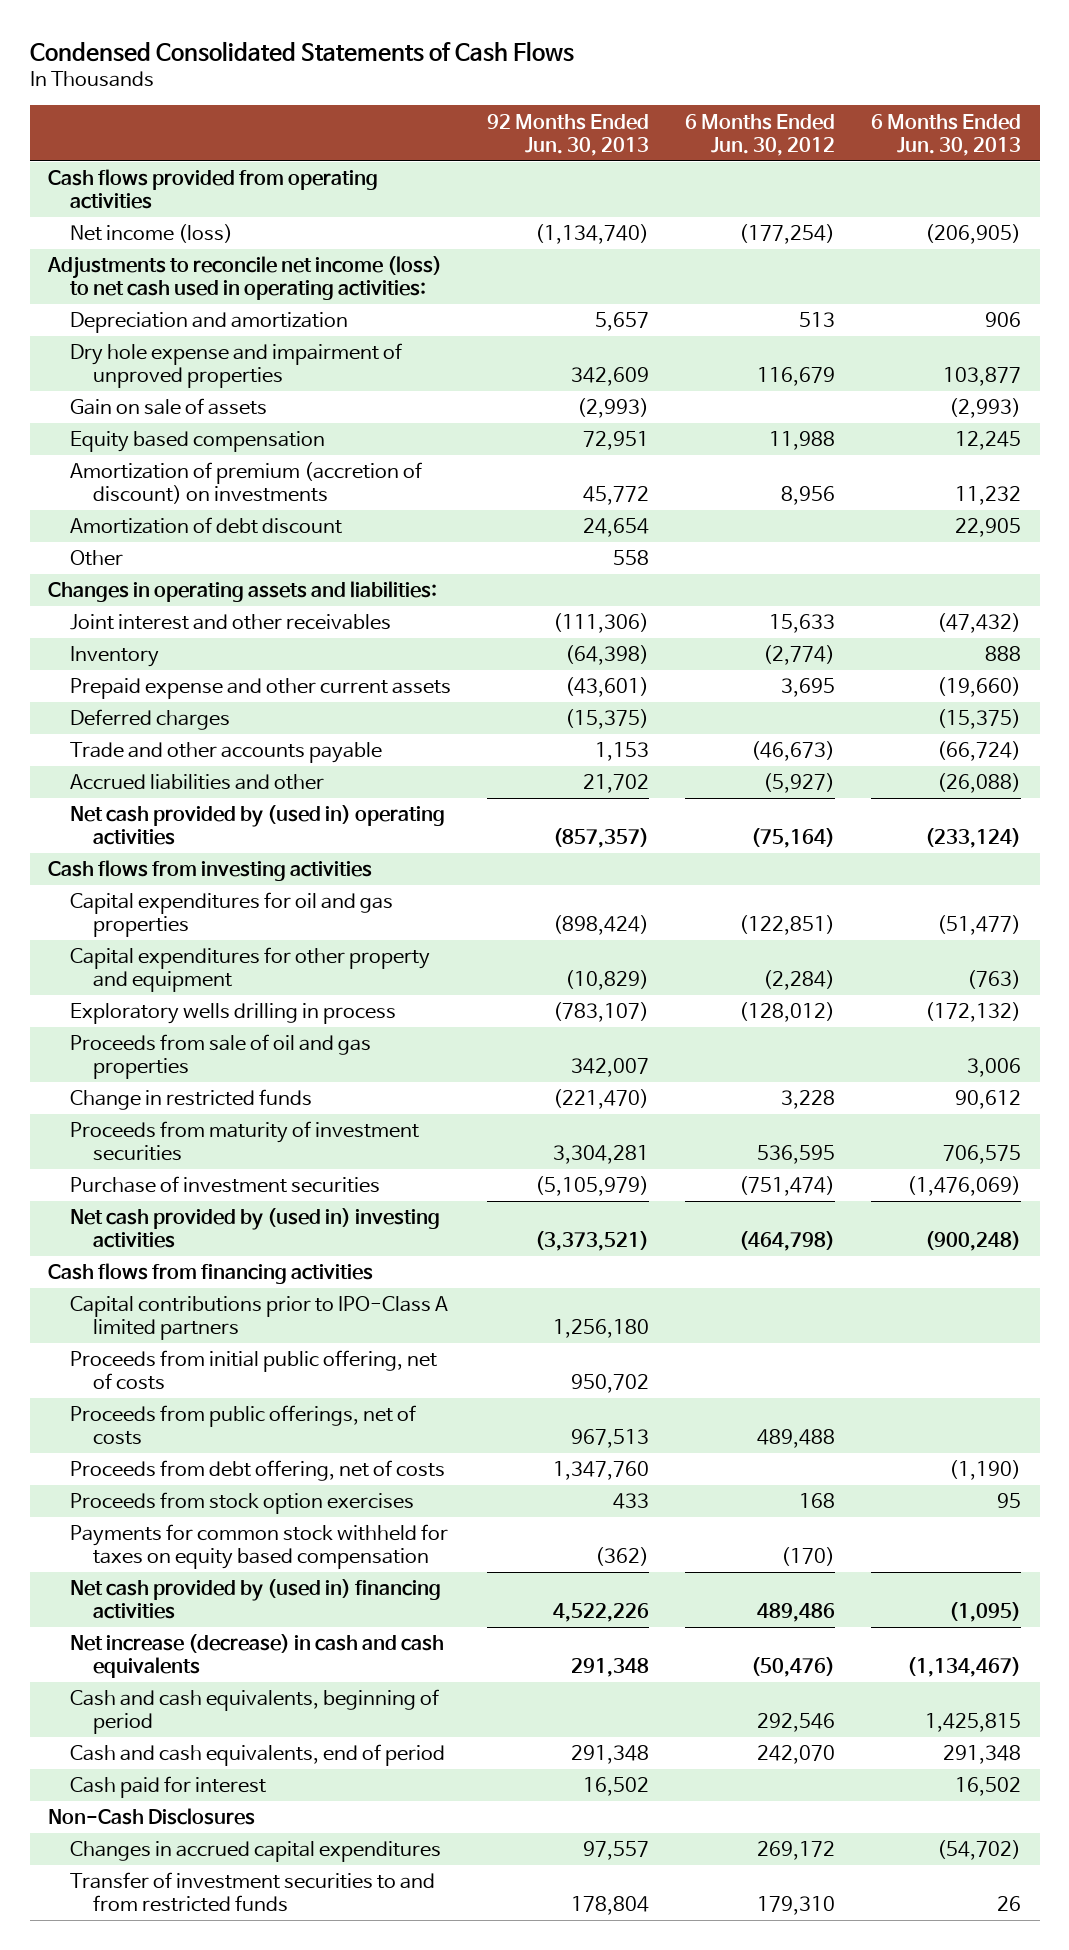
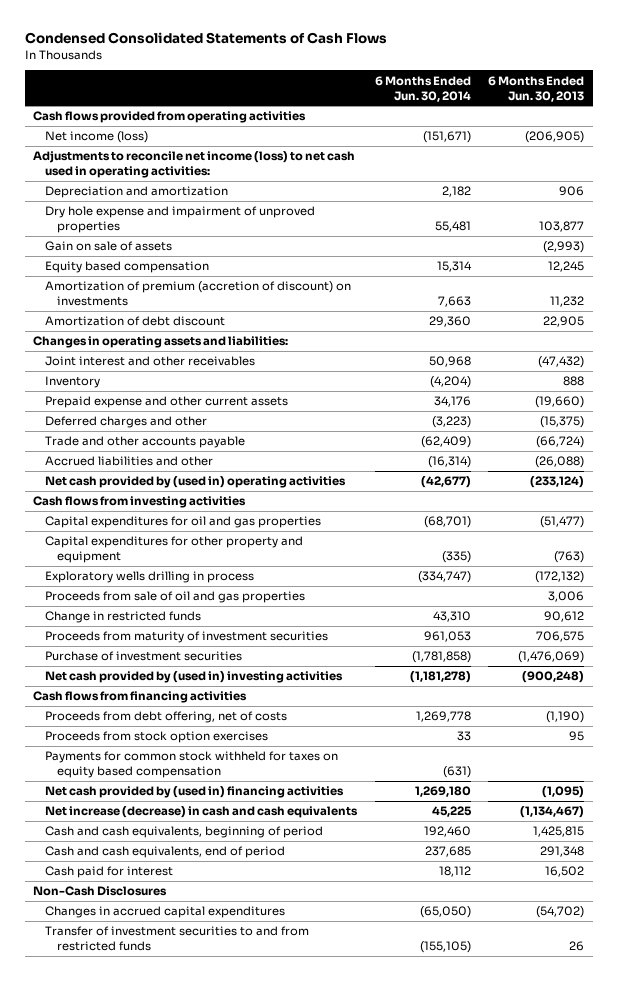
- | 92 Months Ended Jun. 30, 2013 | 6 Months Ended Jun. 30, 2012 | 6 Months Ended Jun. 30, 2013
+ | 6 Months Ended Jun. 30, 2014 | 6 Months Ended Jun. 30, 2013
- Other | 558 | |
- Deferred charges | (15,375) | | (15,375)
+ Deferred charges and other | (3,223) | (15,375)
- Capital contributions prior to IPO-Class A limited partners | 1,256,180 | |
- Proceeds from initial public offering, net of costs | 950,702 | |
- Proceeds from public offerings, net of costs | 967,513 | 489,488 |

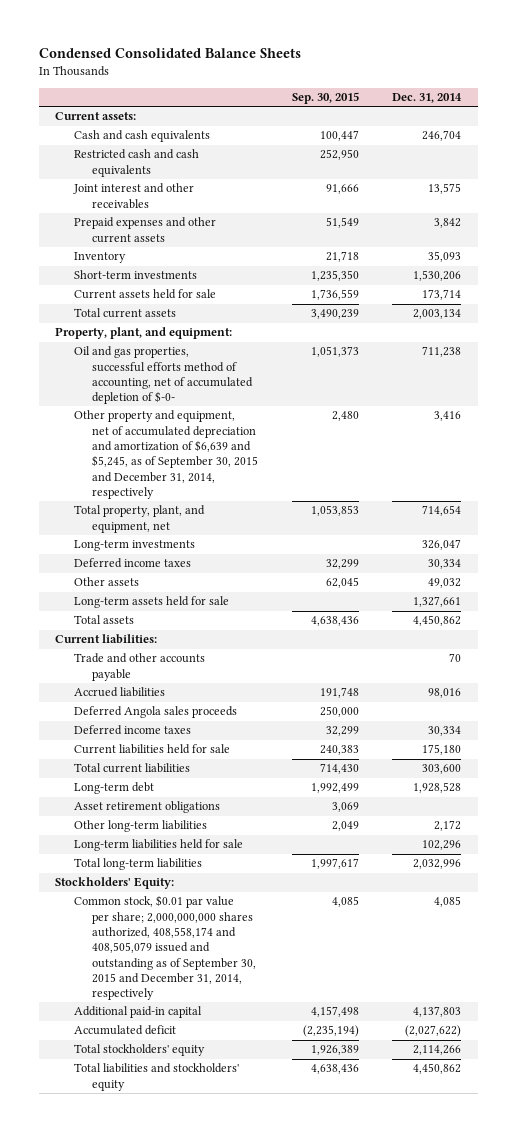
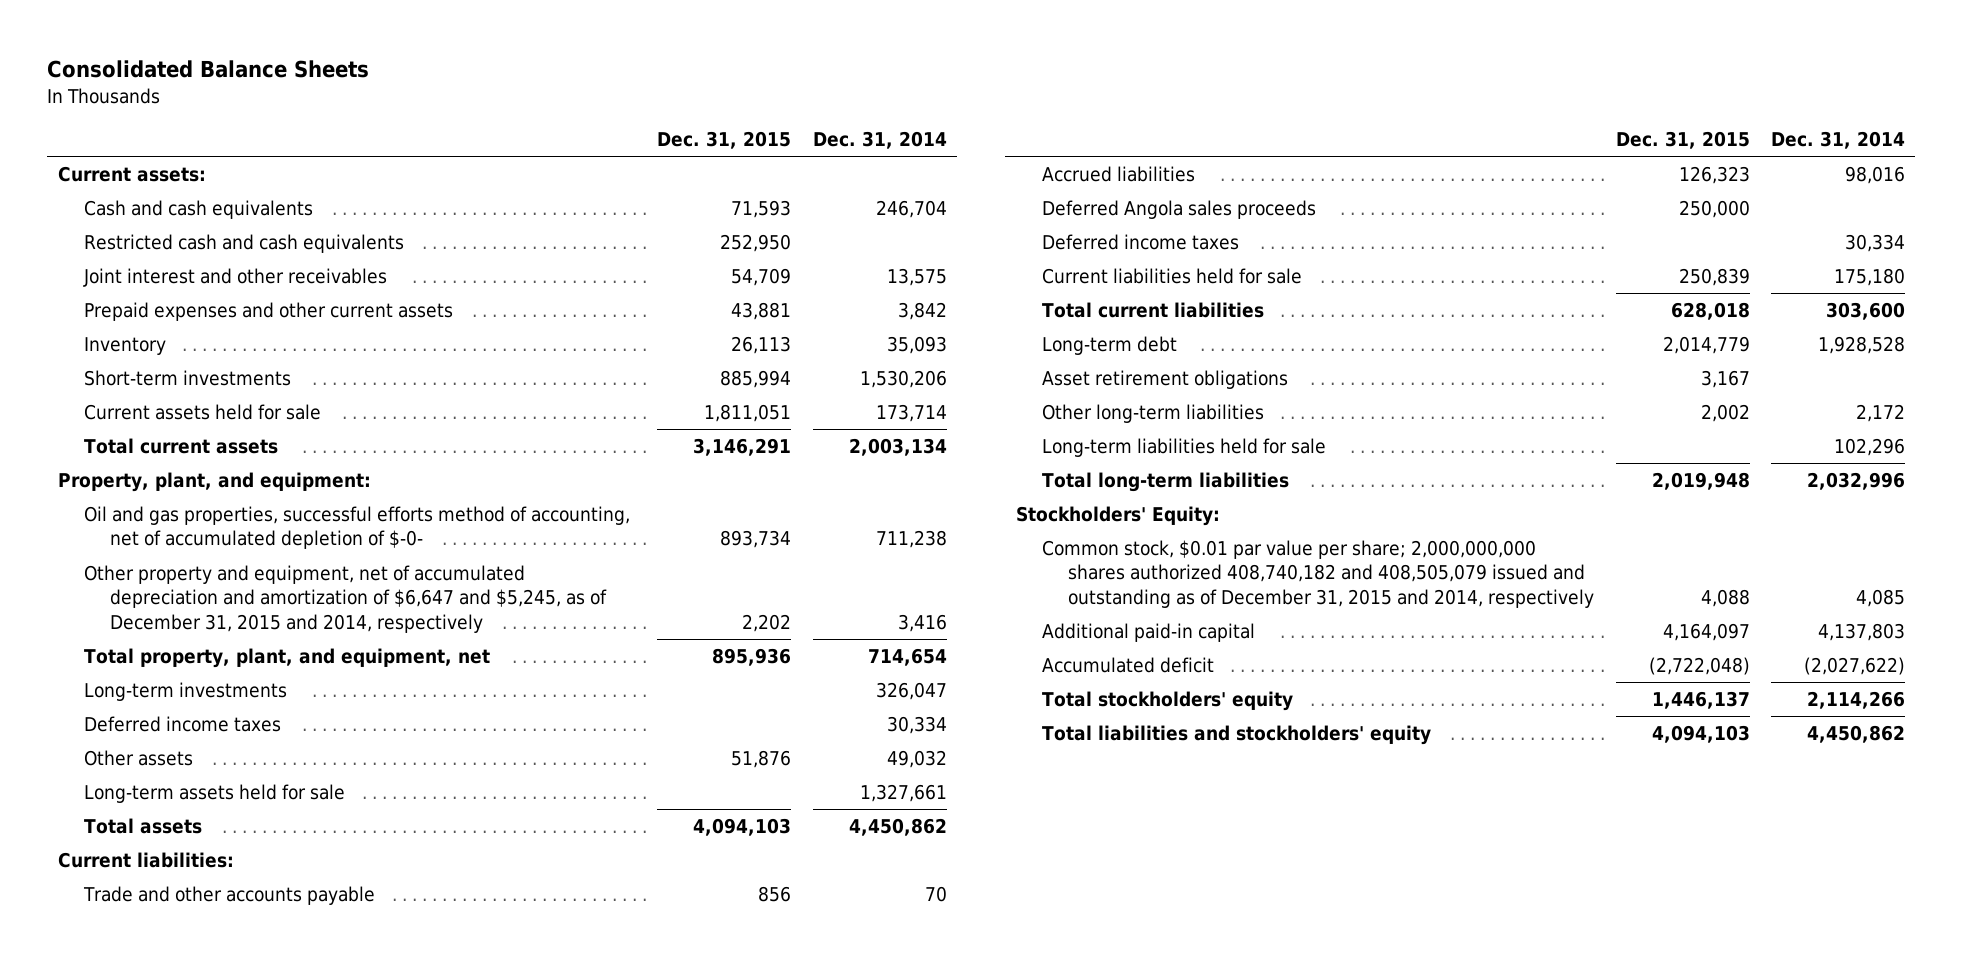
- Condensed Consolidated Balance Sheets
+ Consolidated Balance Sheets
- | Sep. 30, 2015 | Dec. 31, 2014
+ | Dec. 31, 2015 | Dec. 31, 2014
- Other property and equipment, net of accumulated depreciation and amortization of $6,639 and $5,245, as of September 30, 2015 and December 31, 2014, respectively | 2,480 | 3,416
+ Other property and equipment, net of accumulated depreciation and amortization of $6,647 and $5,245, as of December 31, 2015 and 2014, respectively | 2,202 | 3,416
- Common stock, $0.01 par value per share; 2,000,000,000 shares authorized, 408,558,174 and 408,505,079 issued and outstanding as of September 30, 2015 and December 31, 2014, respectively | 4,085 | 4,085
+ Common stock, $0.01 par value per share; 2,000,000,000 shares authorized 408,740,182 and 408,505,079 issued and outstanding as of December 31, 2015 and 2014, respectively | 4,088 | 4,085

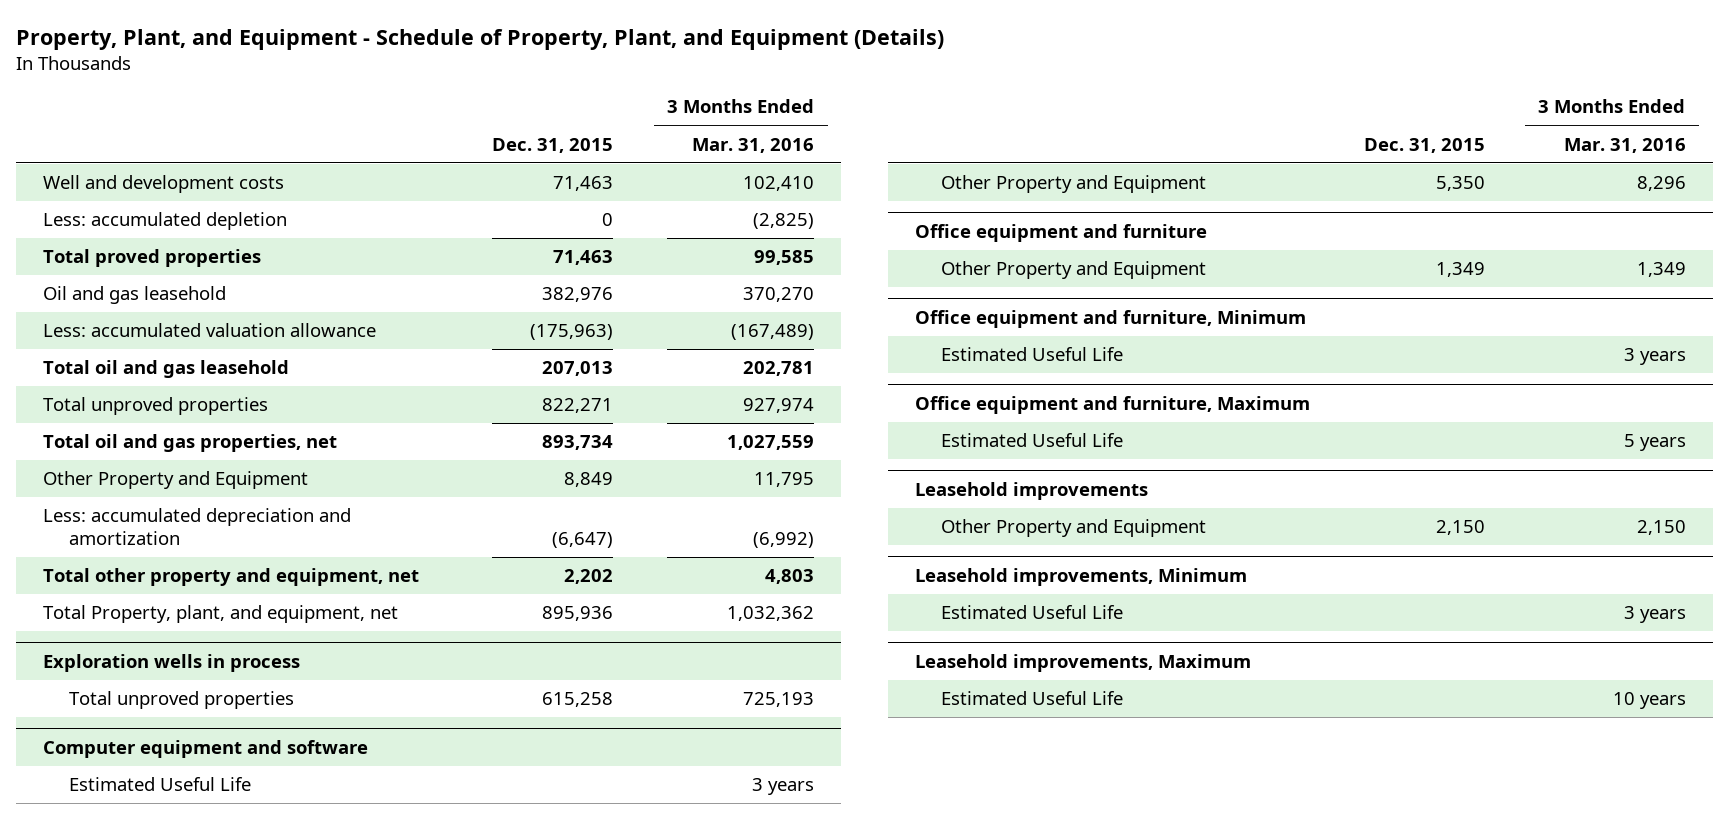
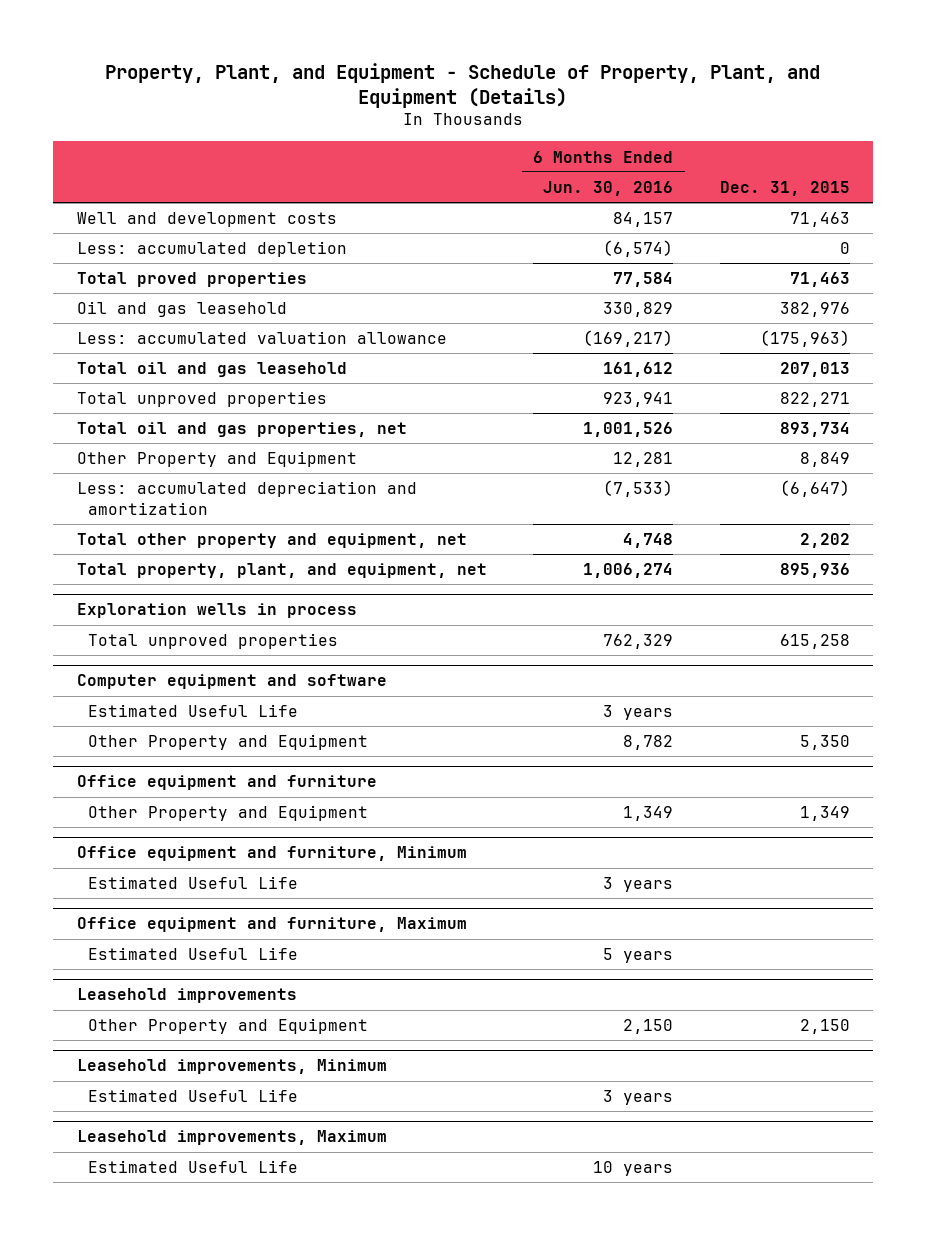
- | Dec. 31, 2015 | 3 Months Ended Mar. 31, 2016
+ | 6 Months Ended Jun. 30, 2016 | Dec. 31, 2015
- Total Property, plant, and equipment, net | 895,936 | 1,032,362
+ Total property, plant, and equipment, net | 1,006,274 | 895,936

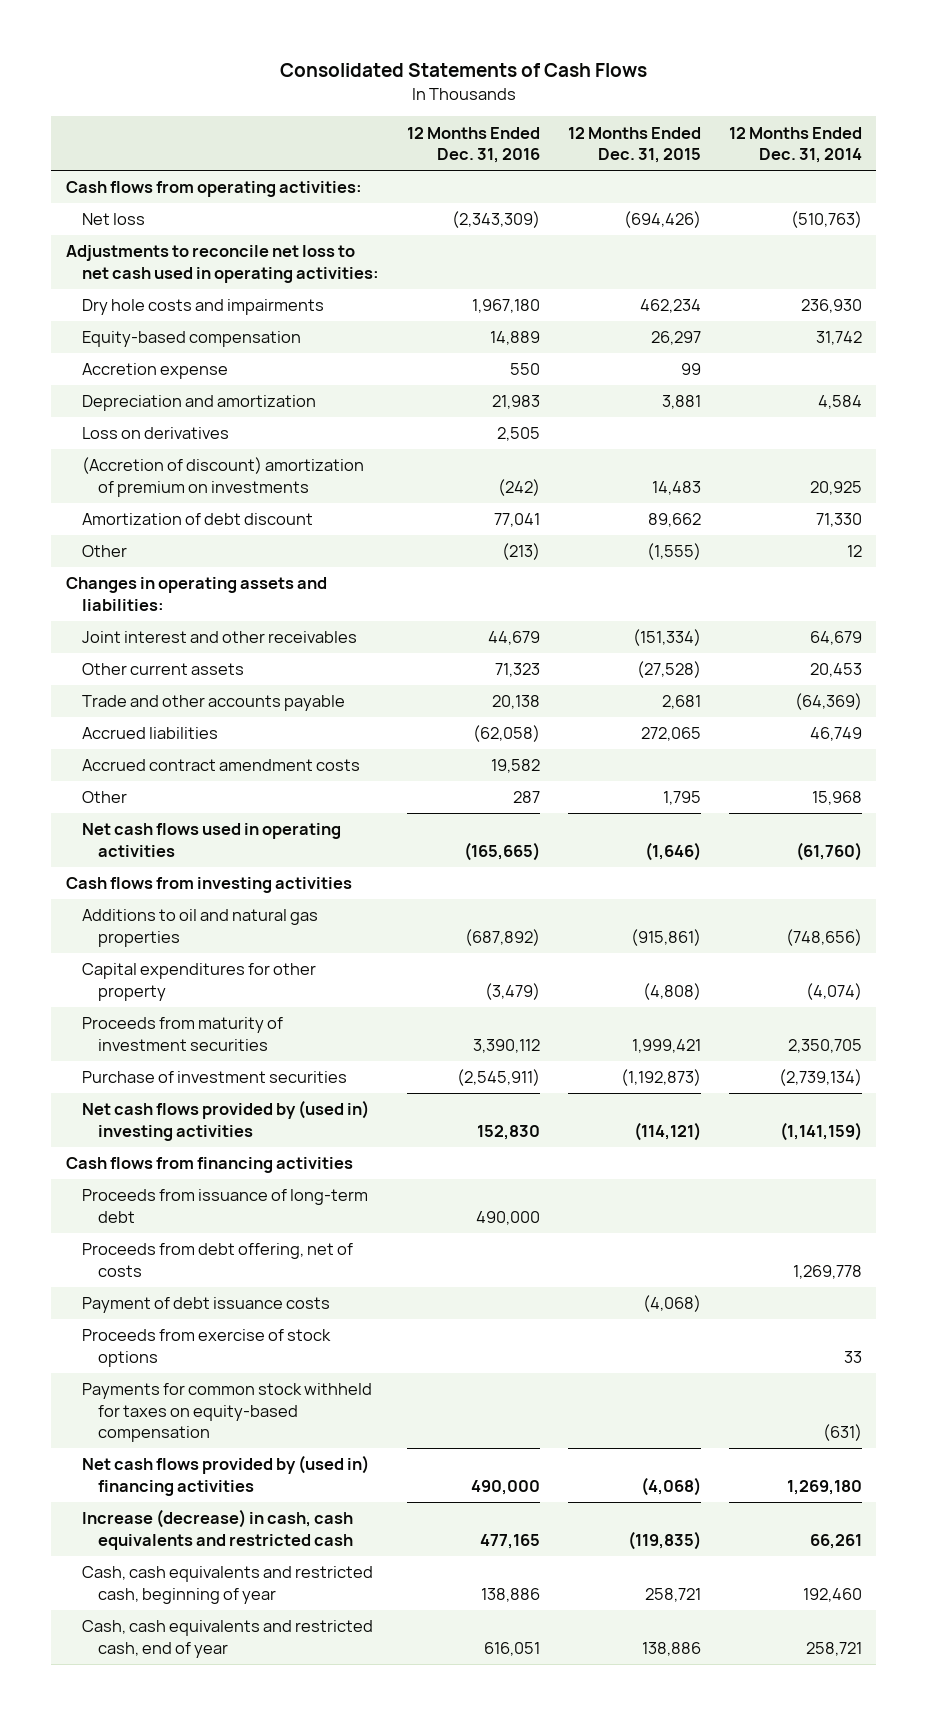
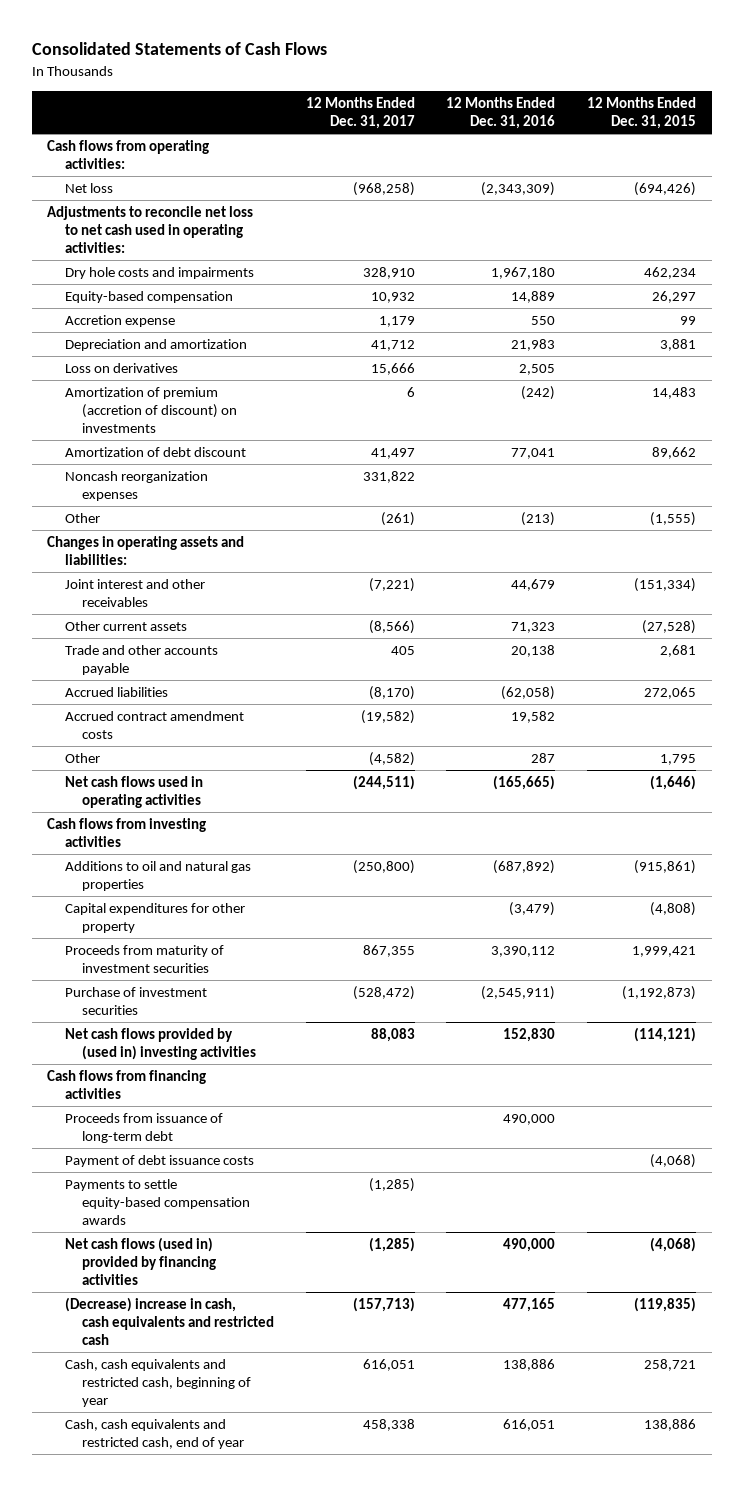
- | 12 Months Ended Dec. 31, 2016 | 12 Months Ended Dec. 31, 2015 | 12 Months Ended Dec. 31, 2014
+ | 12 Months Ended Dec. 31, 2017 | 12 Months Ended Dec. 31, 2016 | 12 Months Ended Dec. 31, 2015
- (Accretion of discount) amortization of premium on investments | (242) | 14,483 | 20,925
+ Amortization of premium (accretion of discount) on investments | 6 | (242) | 14,483
+ Noncash reorganization expenses | 331,822 | |
- Proceeds from debt offering, net of costs | | | 1,269,778
- Proceeds from exercise of stock options | | | 33
- Payments for common stock withheld for taxes on equity-based compensation | | | (631)
- Net cash flows provided by (used in) financing activities | 490,000 | (4,068) | 1,269,180
- Increase (decrease) in cash, cash equivalents and restricted cash | 477,165 | (119,835) | 66,261
+ Payments to settle equity-based compensation awards | (1,285) | |
+ Net cash flows (used in) provided by financing activities | (1,285) | 490,000 | (4,068)
+ (Decrease) increase in cash, cash equivalents and restricted cash | (157,713) | 477,165 | (119,835)

